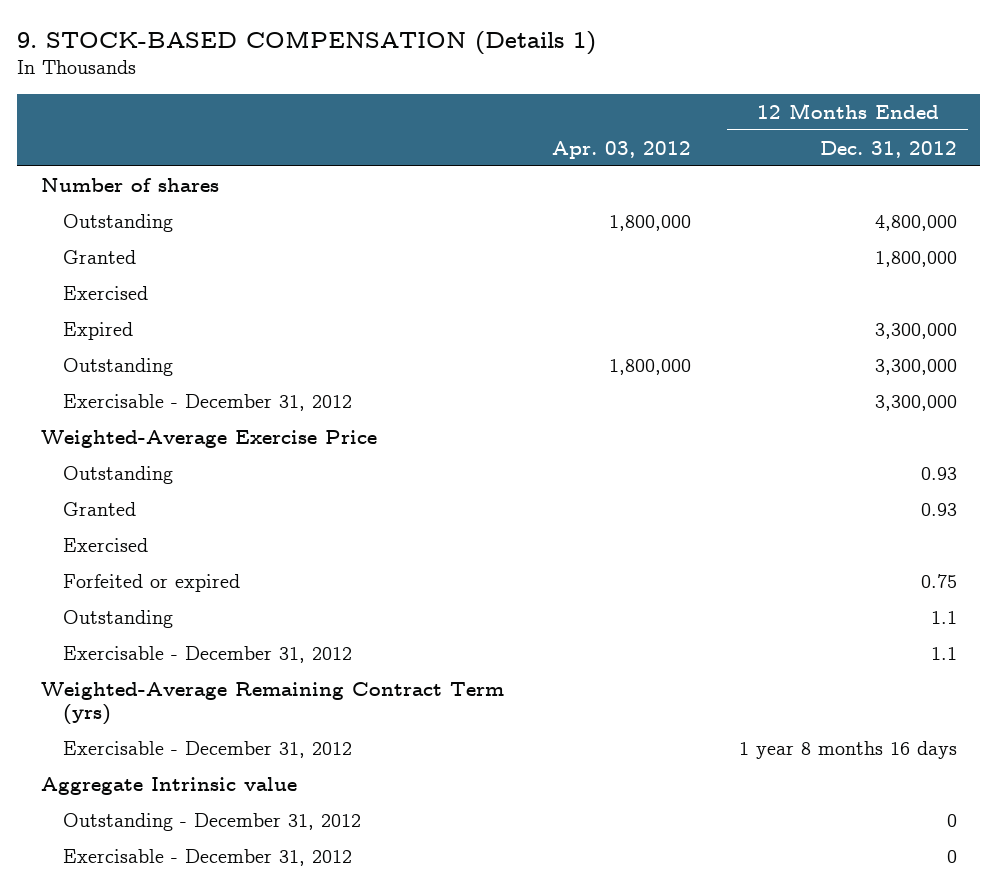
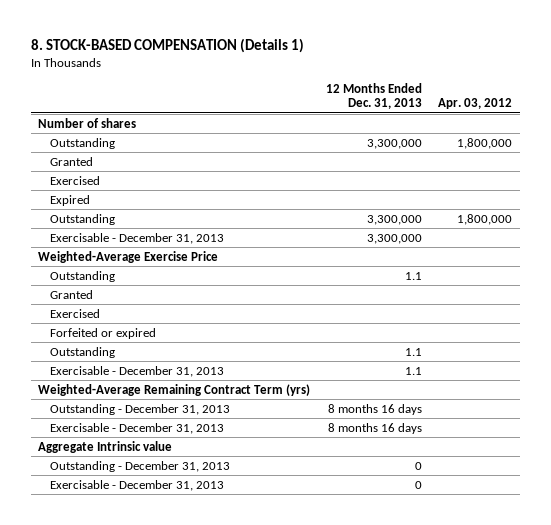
- 9. STOCK-BASED COMPENSATION (Details 1)
+ 8. STOCK-BASED COMPENSATION (Details 1)
- | Apr. 03, 2012 | 12 Months Ended Dec. 31, 2012
+ | 12 Months Ended Dec. 31, 2013 | Apr. 03, 2012
- Exercisable - December 31, 2012 | | 3,300,000
+ Exercisable - December 31, 2013 | 3,300,000 |
- Exercisable - December 31, 2012 | | 1.1
+ Exercisable - December 31, 2013 | 1.1 |
- Exercisable - December 31, 2012 | | 1 year 8 months 16 days
+ Outstanding - December 31, 2013 | 8 months 16 days |
+ Exercisable - December 31, 2013 | 8 months 16 days |
- Outstanding - December 31, 2012 | | 0
- Exercisable - December 31, 2012 | | 0
+ Outstanding - December 31, 2013 | 0 |
+ Exercisable - December 31, 2013 | 0 |

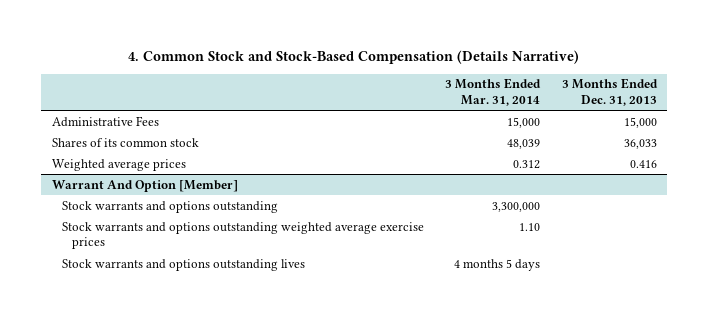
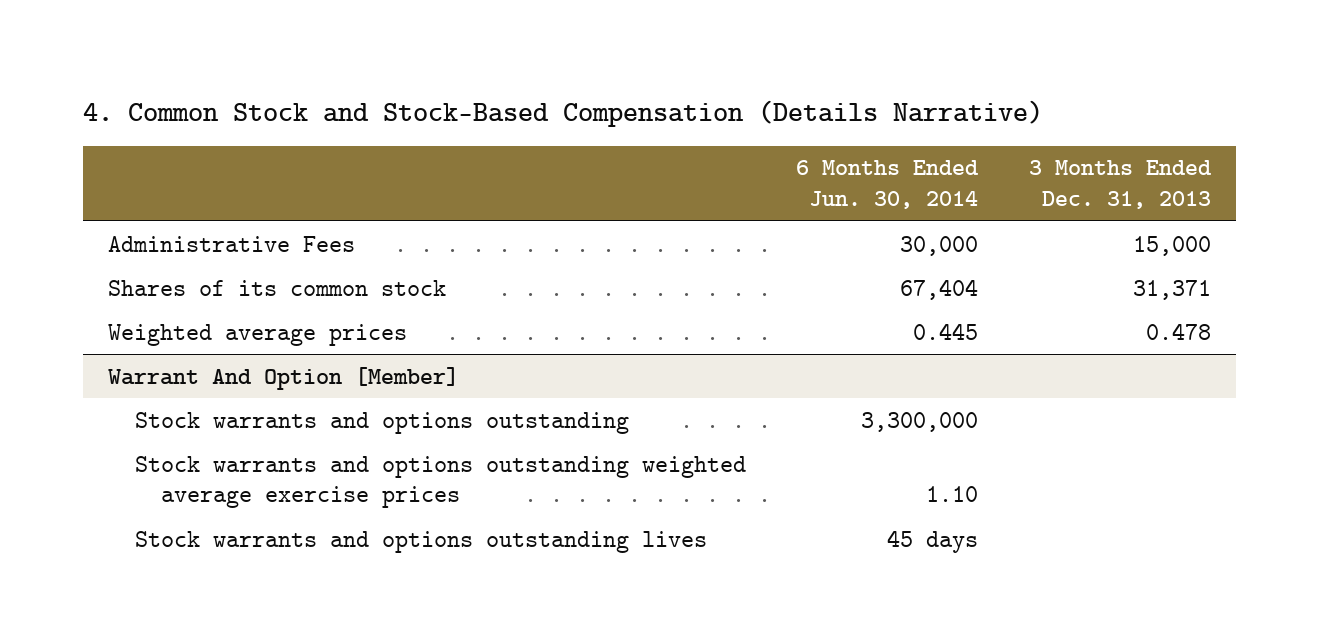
- | 3 Months Ended Mar. 31, 2014 | 3 Months Ended Dec. 31, 2013
+ | 6 Months Ended Jun. 30, 2014 | 3 Months Ended Dec. 31, 2013
- Shares of its common stock | 48,039 | 36,033
- Weighted average prices | 0.312 | 0.416
+ Shares of its common stock | 67,404 | 31,371
+ Weighted average prices | 0.445 | 0.478

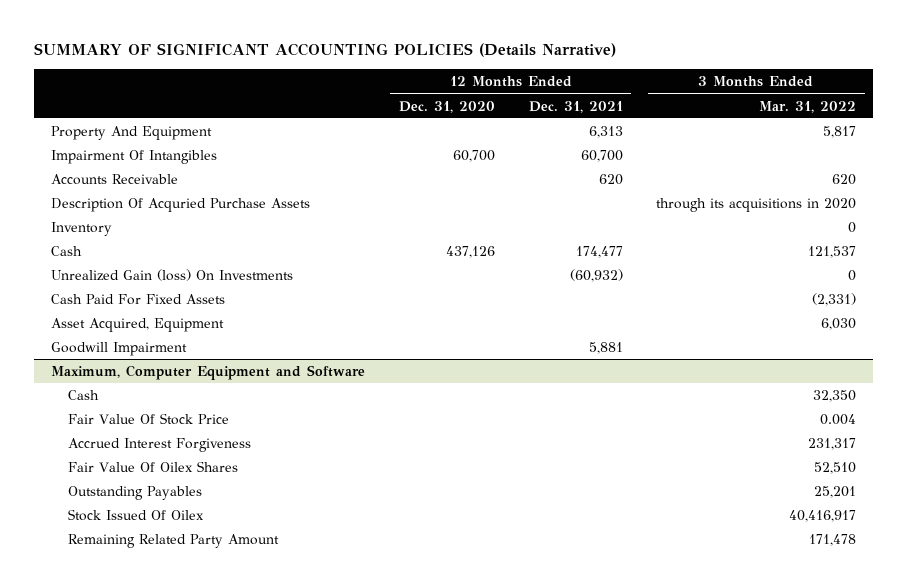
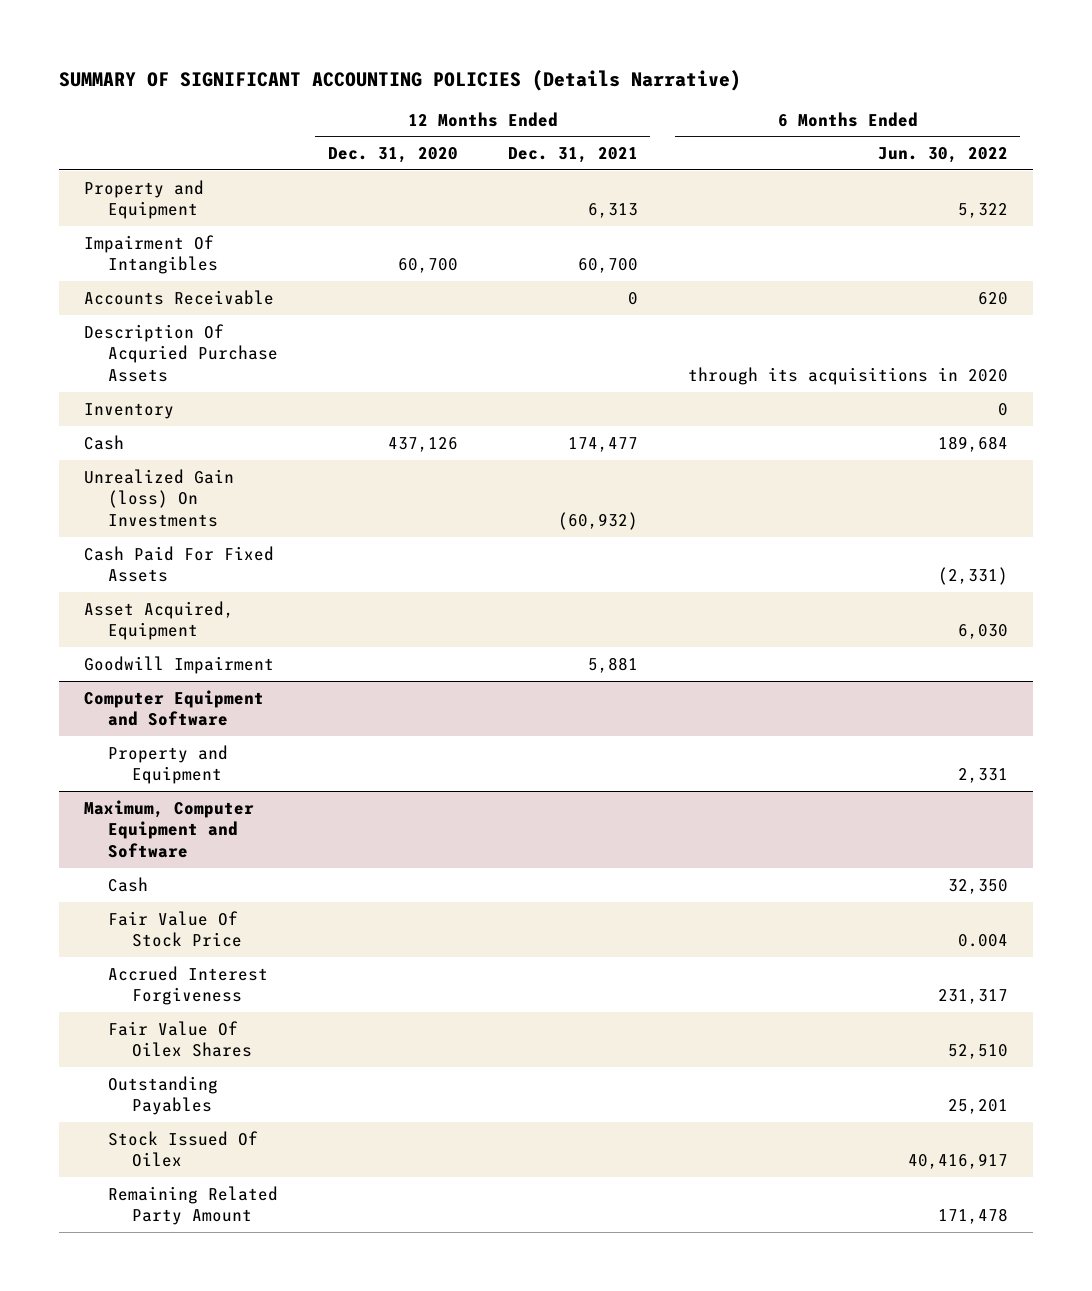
- | 12 Months Ended Dec. 31, 2020 | 12 Months Ended Dec. 31, 2021 | 3 Months Ended Mar. 31, 2022
+ | 12 Months Ended Dec. 31, 2020 | 12 Months Ended Dec. 31, 2021 | 6 Months Ended Jun. 30, 2022
- Property And Equipment | | 6,313 | 5,817
+ Property and Equipment | | 6,313 | 5,322
- Accounts Receivable | | 620 | 620
+ Accounts Receivable | | 0 | 620
+ Computer Equipment and Software
+ Property and Equipment | | | 2,331

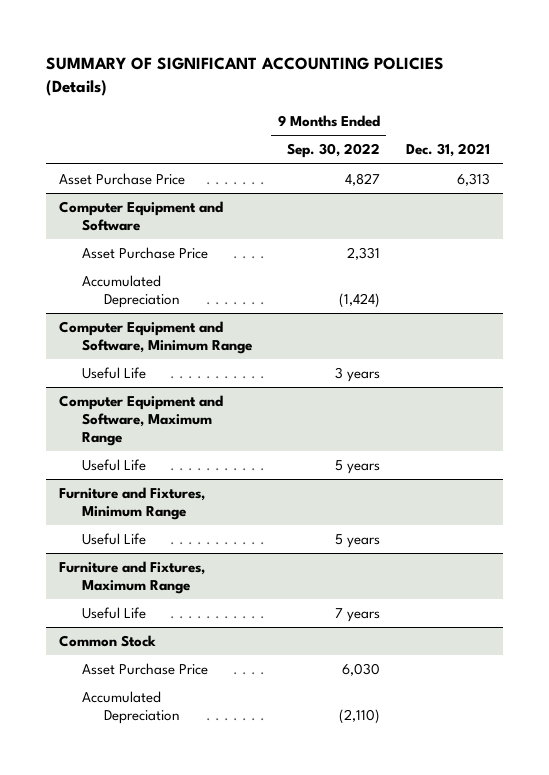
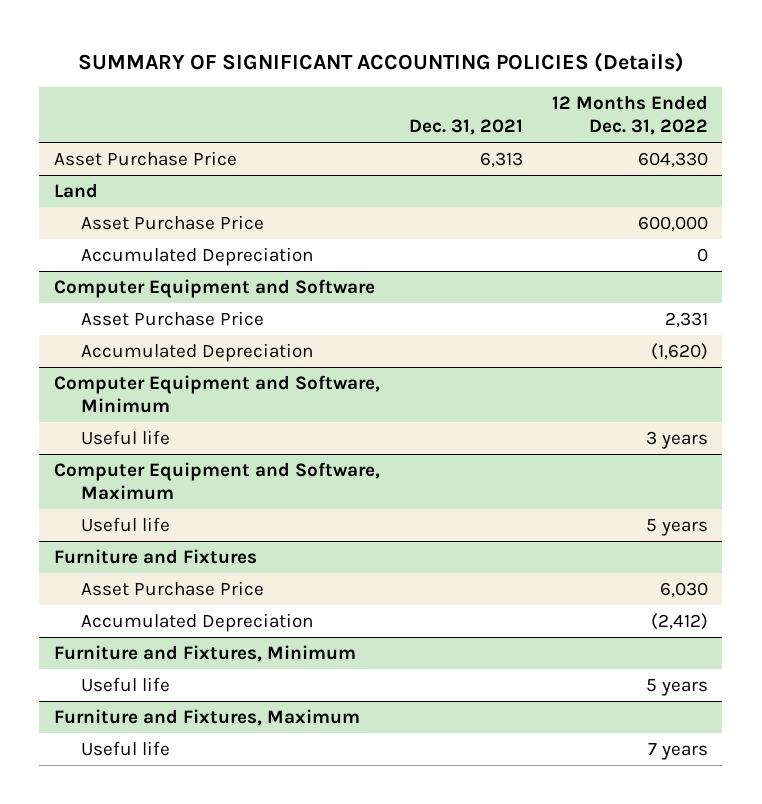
- | 9 Months Ended Sep. 30, 2022 | Dec. 31, 2021
+ | Dec. 31, 2021 | 12 Months Ended Dec. 31, 2022
+ Land
+ Asset Purchase Price | | 600,000
+ Accumulated Depreciation | | 0
- Computer Equipment and Software, Minimum Range
- Useful Life | 3 years |
- Computer Equipment and Software, Maximum Range
- Useful Life | 5 years |
- Furniture and Fixtures, Minimum Range
- Useful Life | 5 years |
- Furniture and Fixtures, Maximum Range
- Useful Life | 7 years |
- Common Stock
- Asset Purchase Price | 6,030 |
- Accumulated Depreciation | (2,110) |
+ Computer Equipment and Software, Minimum
+ Useful life | | 3 years
+ Computer Equipment and Software, Maximum
+ Useful life | | 5 years
+ Furniture and Fixtures
+ Asset Purchase Price | | 6,030
+ Accumulated Depreciation | | (2,412)
+ Furniture and Fixtures, Minimum
+ Useful life | | 5 years
+ Furniture and Fixtures, Maximum
+ Useful life | | 7 years

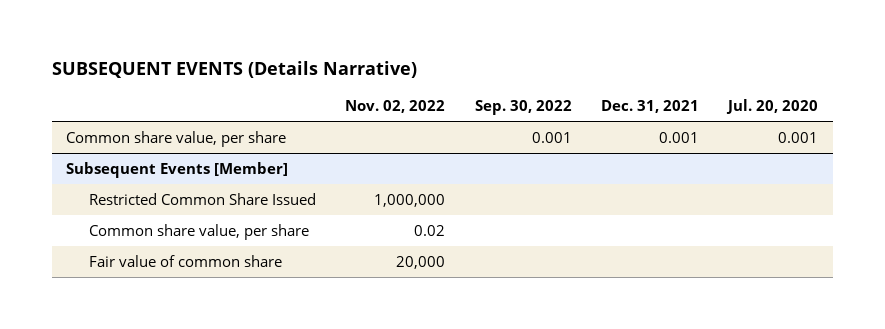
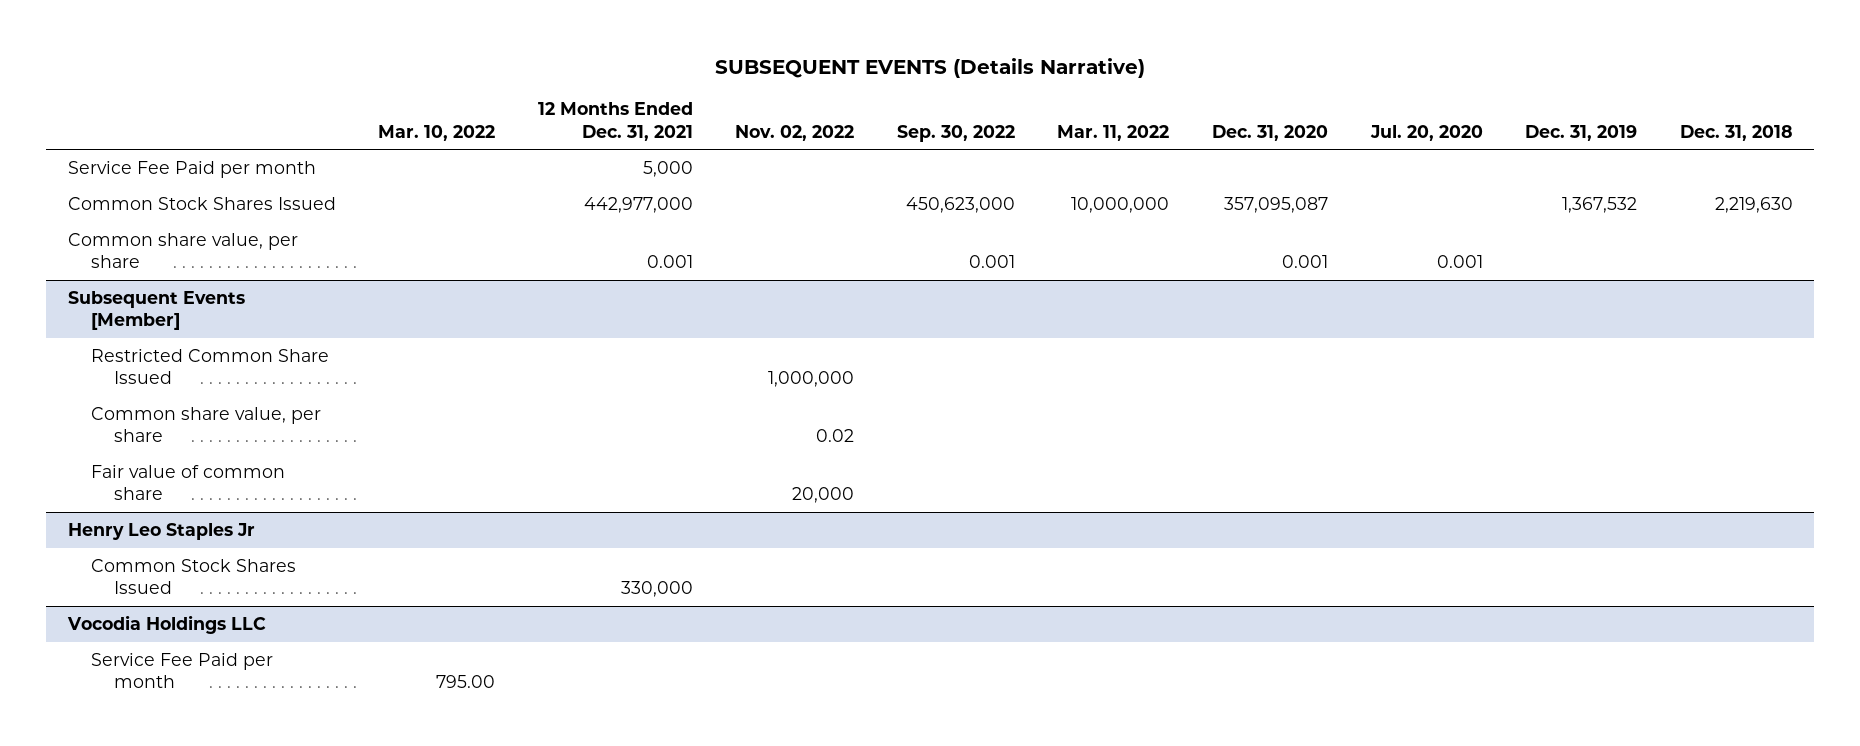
- | Nov. 02, 2022 | Sep. 30, 2022 | Dec. 31, 2021 | Jul. 20, 2020
+ | Mar. 10, 2022 | 12 Months Ended Dec. 31, 2021 | Nov. 02, 2022 | Sep. 30, 2022 | Mar. 11, 2022 | Dec. 31, 2020 | Jul. 20, 2020 | Dec. 31, 2019 | Dec. 31, 2018
+ Service Fee Paid per month | | 5,000 | | | | | | |
+ Common Stock Shares Issued | | 442,977,000 | | 450,623,000 | 10,000,000 | 357,095,087 | | 1,367,532 | 2,219,630
+ Henry Leo Staples Jr
+ Common Stock Shares Issued | | 330,000 | | | | | | |
+ Vocodia Holdings LLC
+ Service Fee Paid per month | 795.00 | | | | | | | |

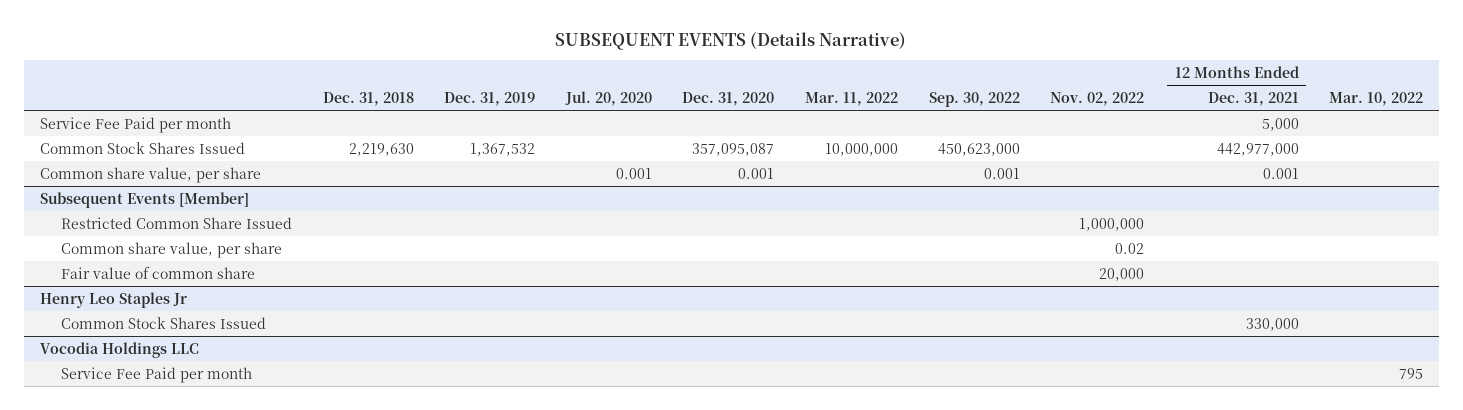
- | Mar. 10, 2022 | 12 Months Ended Dec. 31, 2021 | Nov. 02, 2022 | Sep. 30, 2022 | Mar. 11, 2022 | Dec. 31, 2020 | Jul. 20, 2020 | Dec. 31, 2019 | Dec. 31, 2018
+ | Dec. 31, 2018 | Dec. 31, 2019 | Jul. 20, 2020 | Dec. 31, 2020 | Mar. 11, 2022 | Sep. 30, 2022 | Nov. 02, 2022 | 12 Months Ended Dec. 31, 2021 | Mar. 10, 2022
@ Vocodia Holdings LLC
- Service Fee Paid per month | 795.00 | | | | | | | |
+ Service Fee Paid per month | | | | | | | | | 795

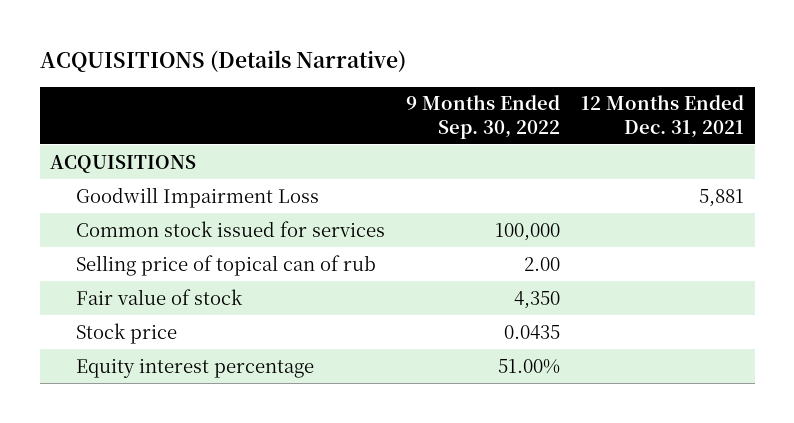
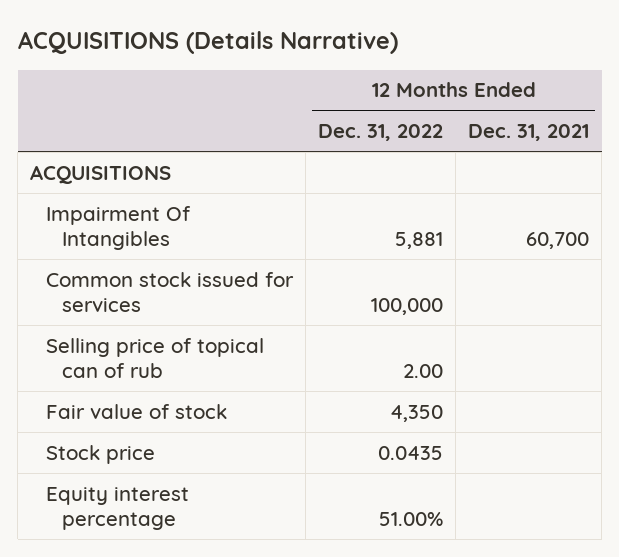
- | 9 Months Ended Sep. 30, 2022 | 12 Months Ended Dec. 31, 2021
+ | 12 Months Ended Dec. 31, 2022 | 12 Months Ended Dec. 31, 2021
- Goodwill Impairment Loss | | 5,881
+ Impairment Of Intangibles | 5,881 | 60,700

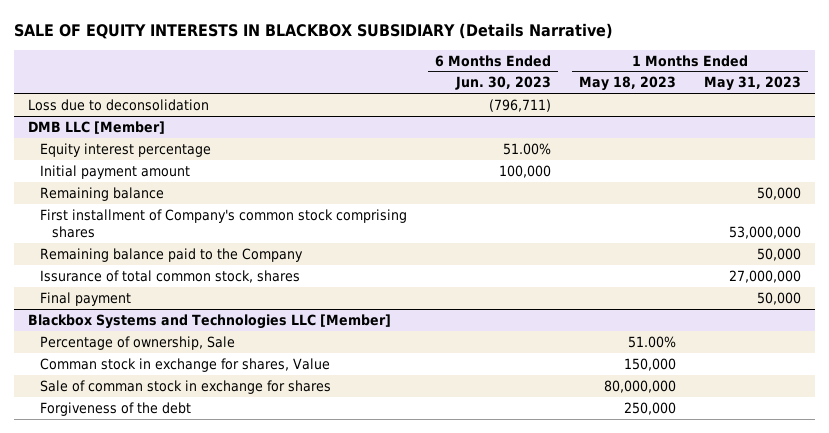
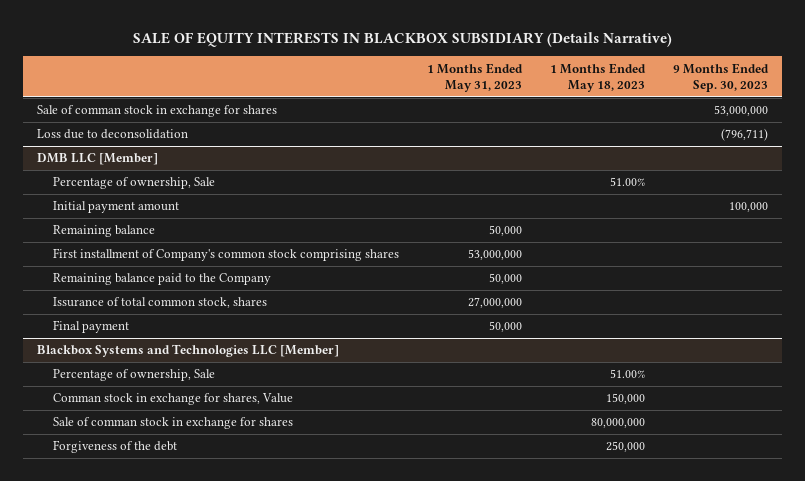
- | 6 Months Ended Jun. 30, 2023 | 1 Months Ended May 18, 2023 | 1 Months Ended May 31, 2023
+ | 1 Months Ended May 31, 2023 | 1 Months Ended May 18, 2023 | 9 Months Ended Sep. 30, 2023
+ Sale of comman stock in exchange for shares | | | 53,000,000
@ DMB LLC [Member]
- Equity interest percentage | 51.00% | |
+ Percentage of ownership, Sale | | 51.00% |

